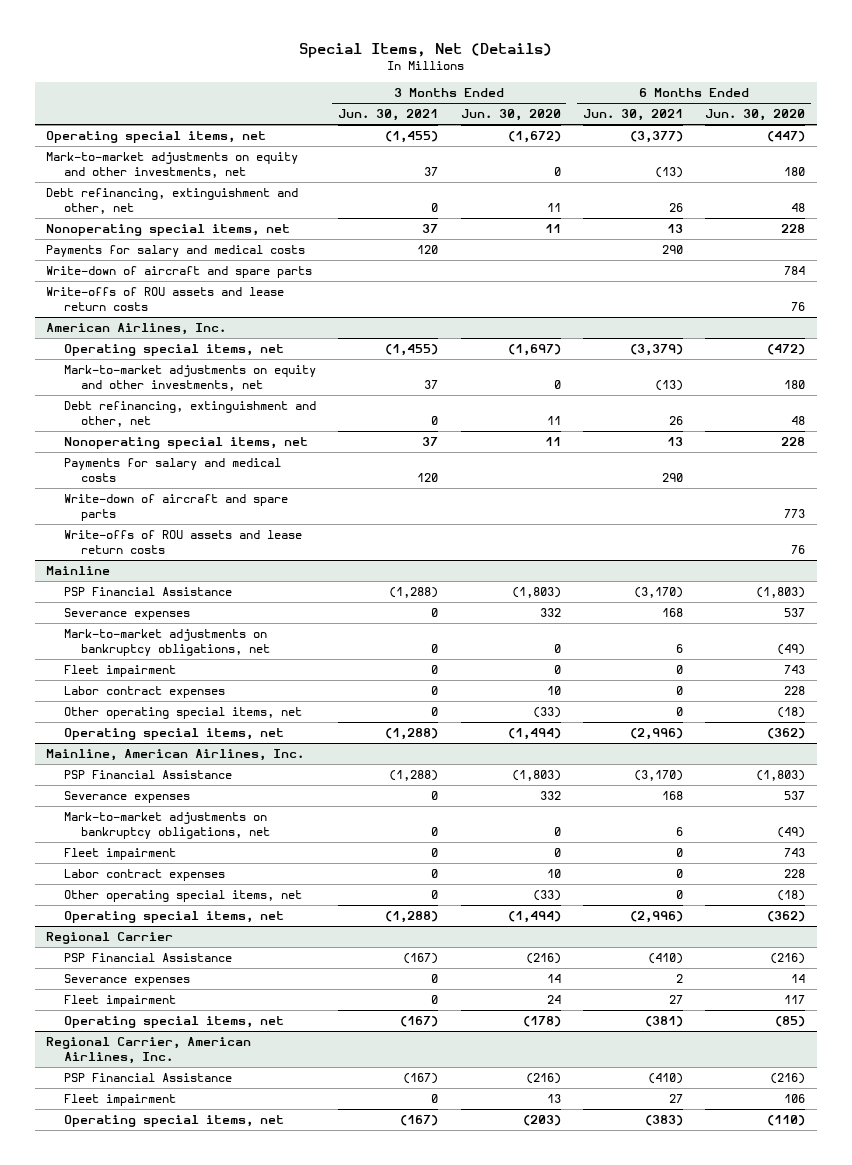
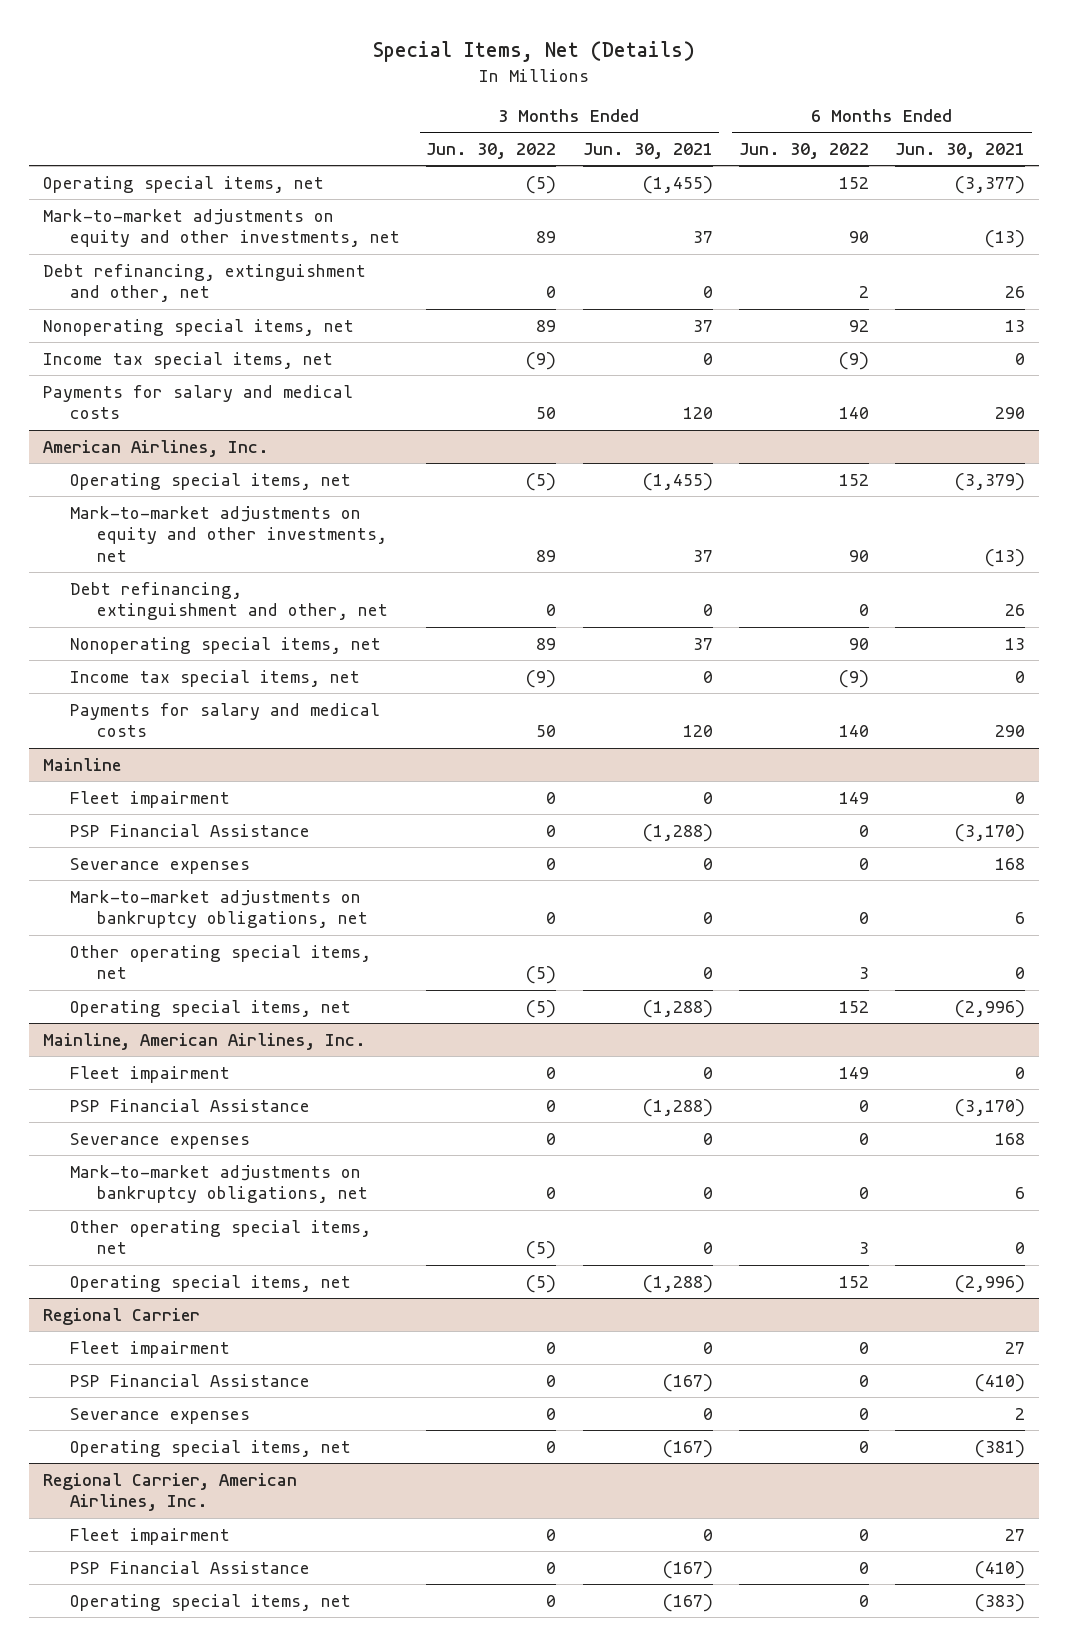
- | 3 Months Ended Jun. 30, 2021 | 3 Months Ended Jun. 30, 2020 | 6 Months Ended Jun. 30, 2021 | 6 Months Ended Jun. 30, 2020
+ | 3 Months Ended Jun. 30, 2022 | 3 Months Ended Jun. 30, 2021 | 6 Months Ended Jun. 30, 2022 | 6 Months Ended Jun. 30, 2021
+ Income tax special items, net | (9) | 0 | (9) | 0
- Write-down of aircraft and spare parts | | | | 784
- Write-offs of ROU assets and lease return costs | | | | 76
@ American Airlines, Inc.
+ Income tax special items, net | (9) | 0 | (9) | 0
- Write-down of aircraft and spare parts | | | | 773
- Write-offs of ROU assets and lease return costs | | | | 76
@ Mainline
moved up: Fleet impairment | 0 | 0 | 149 | 0
- Labor contract expenses | 0 | 10 | 0 | 228
@ Mainline, American Airlines, Inc.
moved up: Fleet impairment | 0 | 0 | 149 | 0
- Labor contract expenses | 0 | 10 | 0 | 228
@ Regional Carrier
moved up: Fleet impairment | 0 | 0 | 0 | 27
@ Regional Carrier, American Airlines, Inc.
moved down: PSP Financial Assistance | 0 | (167) | 0 | (410)

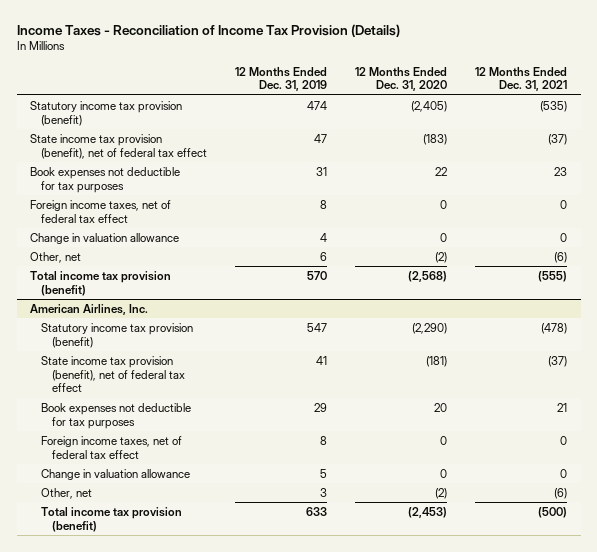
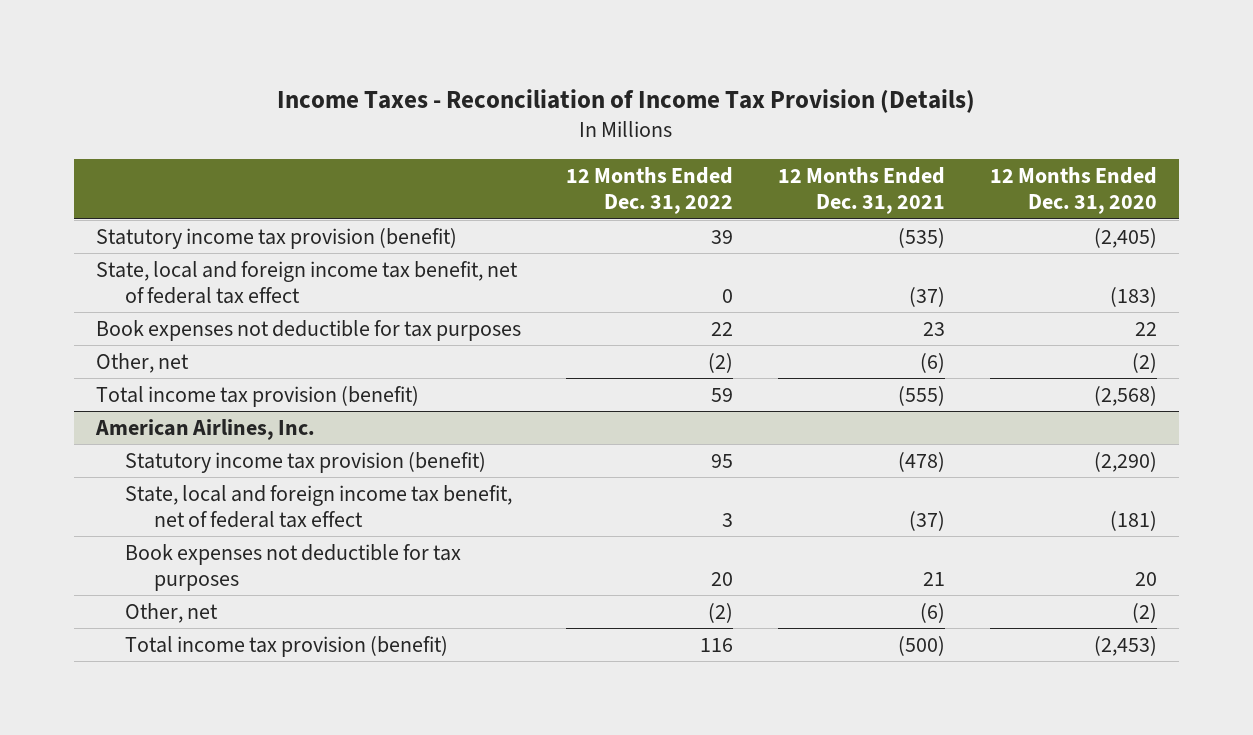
- | 12 Months Ended Dec. 31, 2019 | 12 Months Ended Dec. 31, 2020 | 12 Months Ended Dec. 31, 2021
+ | 12 Months Ended Dec. 31, 2022 | 12 Months Ended Dec. 31, 2021 | 12 Months Ended Dec. 31, 2020
- State income tax provision (benefit), net of federal tax effect | 47 | (183) | (37)
+ State, local and foreign income tax benefit, net of federal tax effect | 0 | (37) | (183)
- Foreign income taxes, net of federal tax effect | 8 | 0 | 0
- Change in valuation allowance | 4 | 0 | 0
@ American Airlines, Inc.
- State income tax provision (benefit), net of federal tax effect | 41 | (181) | (37)
+ State, local and foreign income tax benefit, net of federal tax effect | 3 | (37) | (181)
- Foreign income taxes, net of federal tax effect | 8 | 0 | 0
- Change in valuation allowance | 5 | 0 | 0

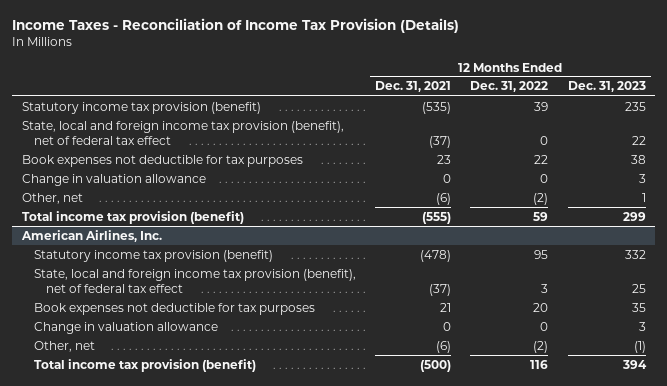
- | 12 Months Ended Dec. 31, 2022 | 12 Months Ended Dec. 31, 2021 | 12 Months Ended Dec. 31, 2020
+ | 12 Months Ended Dec. 31, 2021 | 12 Months Ended Dec. 31, 2022 | 12 Months Ended Dec. 31, 2023
- State, local and foreign income tax benefit, net of federal tax effect | 0 | (37) | (183)
+ State, local and foreign income tax provision (benefit), net of federal tax effect | (37) | 0 | 22
+ Change in valuation allowance | 0 | 0 | 3
@ American Airlines, Inc.
- State, local and foreign income tax benefit, net of federal tax effect | 3 | (37) | (181)
+ State, local and foreign income tax provision (benefit), net of federal tax effect | (37) | 3 | 25
+ Change in valuation allowance | 0 | 0 | 3

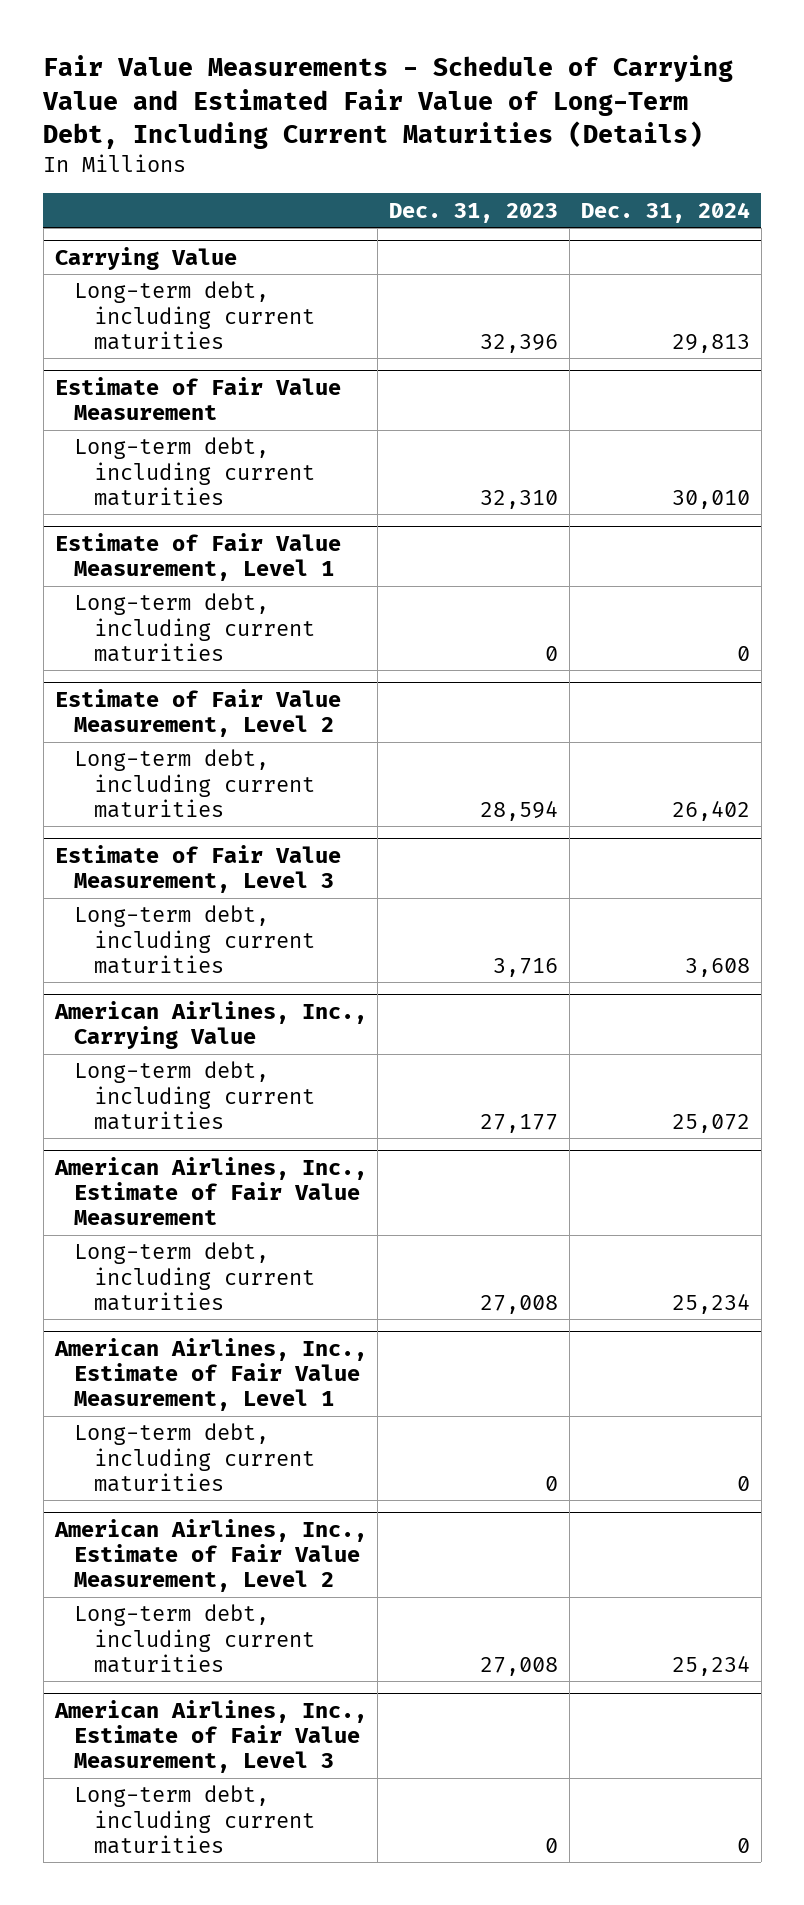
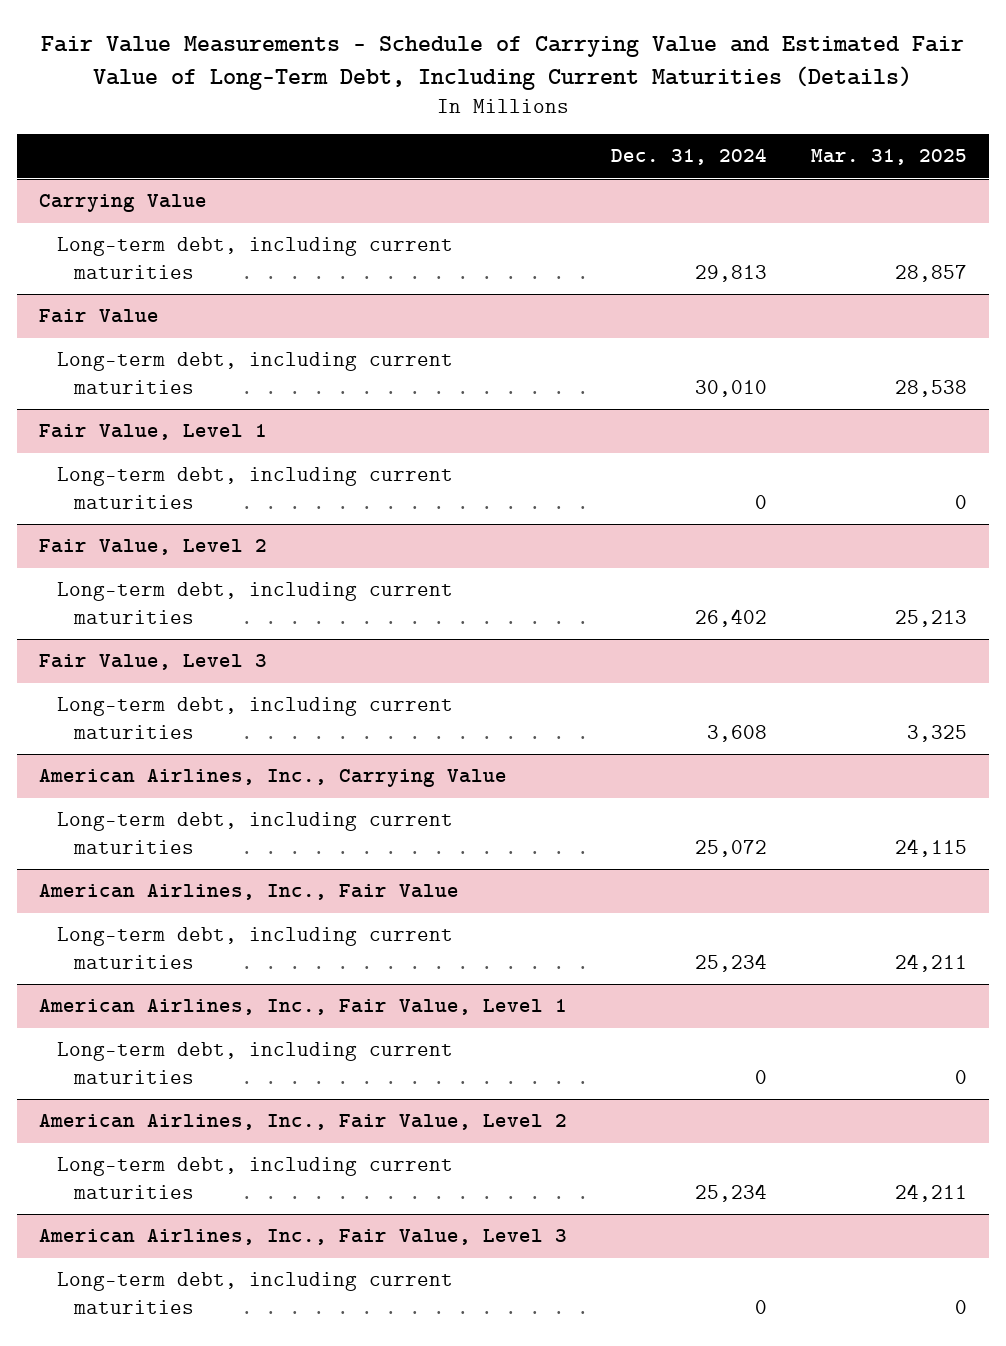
- | Dec. 31, 2023 | Dec. 31, 2024
+ | Dec. 31, 2024 | Mar. 31, 2025
- Estimate of Fair Value Measurement
+ Fair Value
- Estimate of Fair Value Measurement, Level 1
+ Fair Value, Level 1
- Estimate of Fair Value Measurement, Level 2
+ Fair Value, Level 2
- Estimate of Fair Value Measurement, Level 3
+ Fair Value, Level 3
- American Airlines, Inc., Estimate of Fair Value Measurement
+ American Airlines, Inc., Fair Value
- American Airlines, Inc., Estimate of Fair Value Measurement, Level 1
+ American Airlines, Inc., Fair Value, Level 1
- American Airlines, Inc., Estimate of Fair Value Measurement, Level 2
+ American Airlines, Inc., Fair Value, Level 2
- American Airlines, Inc., Estimate of Fair Value Measurement, Level 3
+ American Airlines, Inc., Fair Value, Level 3

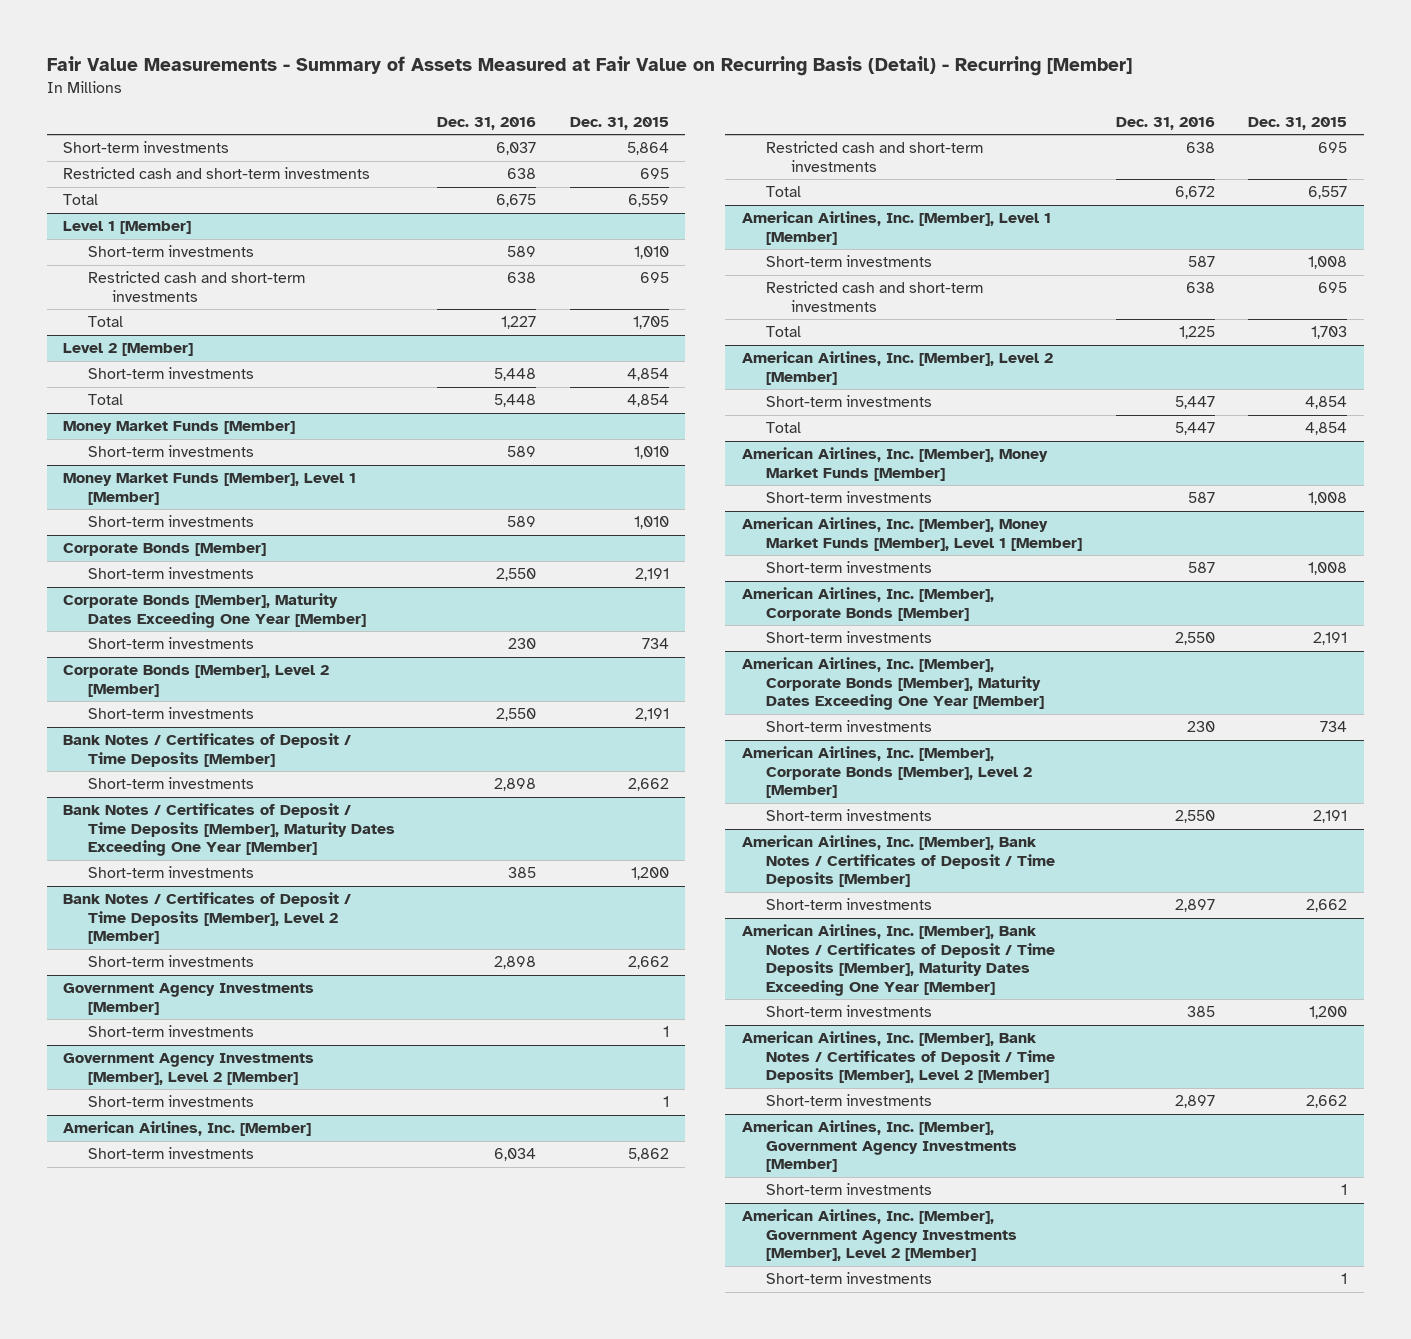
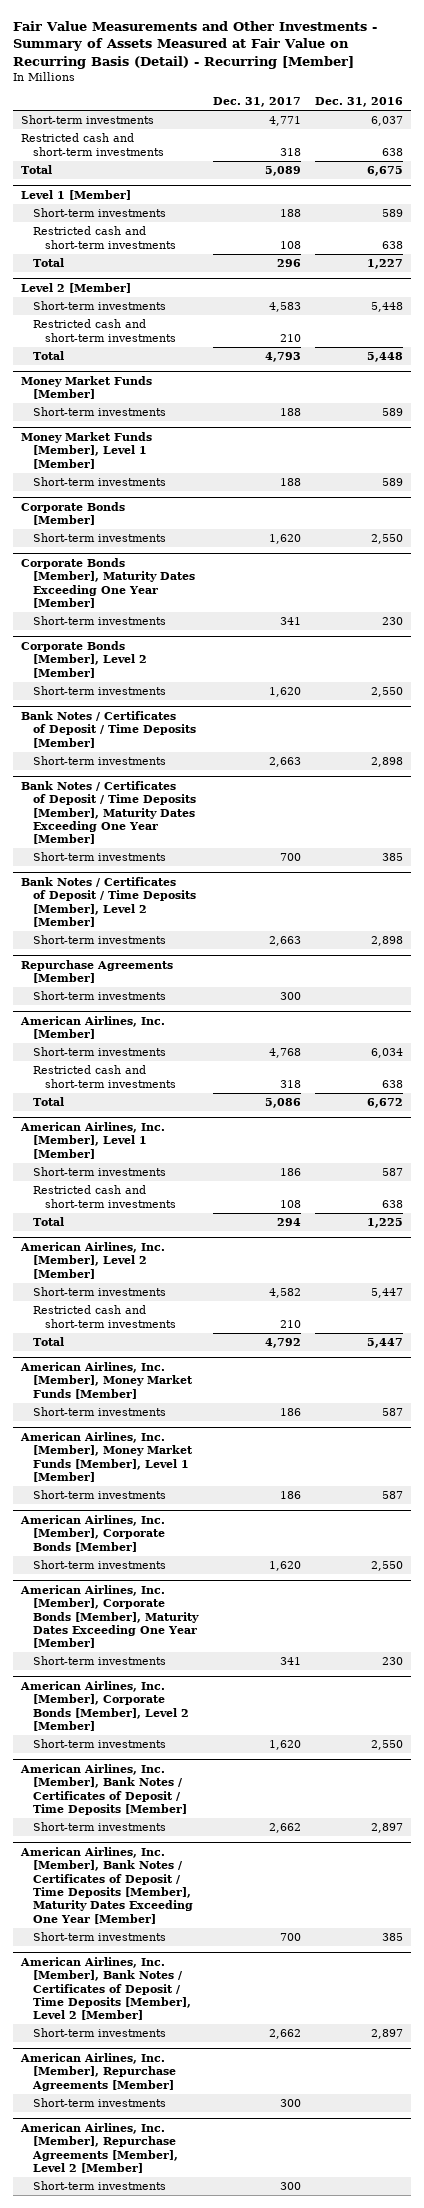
- Fair Value Measurements - Summary of Assets Measured at Fair Value on Recurring Basis (Detail) - Recurring [Member]
+ Fair Value Measurements and Other Investments - Summary of Assets Measured at Fair Value on Recurring Basis (Detail) - Recurring [Member]
- | Dec. 31, 2016 | Dec. 31, 2015
+ | Dec. 31, 2017 | Dec. 31, 2016
@ Level 2 [Member]
+ Restricted cash and short-term investments | 210 |
- Government Agency Investments [Member]
- Short-term investments | | 1
- Government Agency Investments [Member], Level 2 [Member]
+ Repurchase Agreements [Member]
@ American Airlines, Inc. [Member], Level 2 [Member]
+ Restricted cash and short-term investments | 210 |
- American Airlines, Inc. [Member], Government Agency Investments [Member]
+ American Airlines, Inc. [Member], Repurchase Agreements [Member]
- American Airlines, Inc. [Member], Government Agency Investments [Member], Level 2 [Member]
+ American Airlines, Inc. [Member], Repurchase Agreements [Member], Level 2 [Member]

